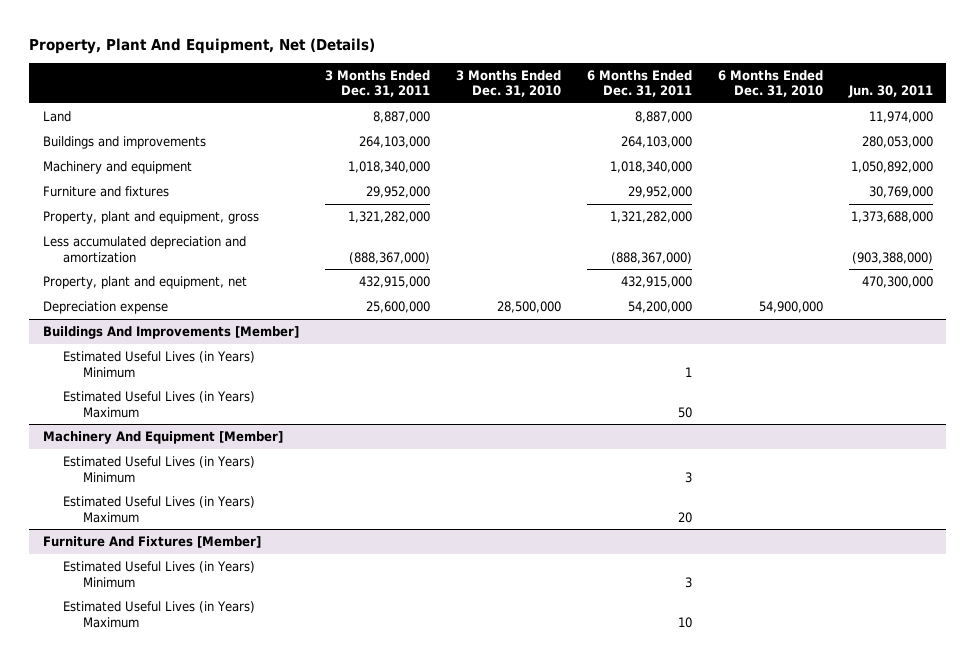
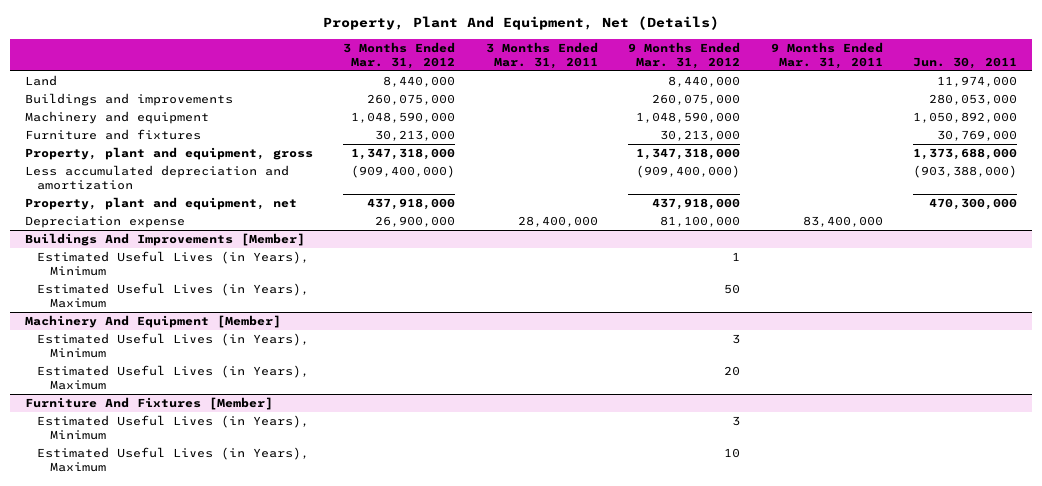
- | 3 Months Ended Dec. 31, 2011 | 3 Months Ended Dec. 31, 2010 | 6 Months Ended Dec. 31, 2011 | 6 Months Ended Dec. 31, 2010 | Jun. 30, 2011
+ | 3 Months Ended Mar. 31, 2012 | 3 Months Ended Mar. 31, 2011 | 9 Months Ended Mar. 31, 2012 | 9 Months Ended Mar. 31, 2011 | Jun. 30, 2011
@ Buildings And Improvements [Member]
- Estimated Useful Lives (in Years) Minimum | | | 1 | |
- Estimated Useful Lives (in Years) Maximum | | | 50 | |
+ Estimated Useful Lives (in Years), Minimum | | | 1 | |
+ Estimated Useful Lives (in Years), Maximum | | | 50 | |
@ Machinery And Equipment [Member]
- Estimated Useful Lives (in Years) Minimum | | | 3 | |
- Estimated Useful Lives (in Years) Maximum | | | 20 | |
+ Estimated Useful Lives (in Years), Minimum | | | 3 | |
+ Estimated Useful Lives (in Years), Maximum | | | 20 | |
@ Furniture And Fixtures [Member]
- Estimated Useful Lives (in Years) Minimum | | | 3 | |
- Estimated Useful Lives (in Years) Maximum | | | 10 | |
+ Estimated Useful Lives (in Years), Minimum | | | 3 | |
+ Estimated Useful Lives (in Years), Maximum | | | 10 | |

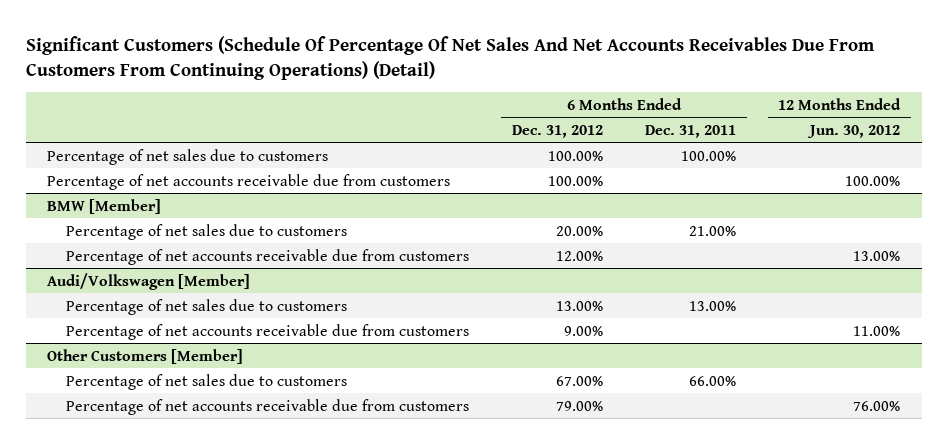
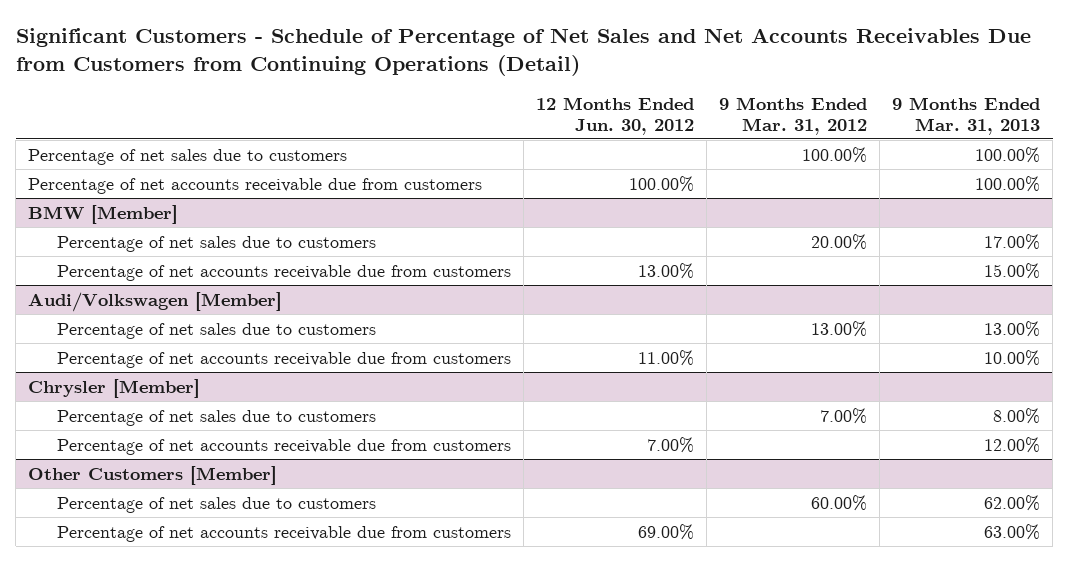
- Significant Customers (Schedule Of Percentage Of Net Sales And Net Accounts Receivables Due From Customers From Continuing Operations) (Detail)
+ Significant Customers - Schedule of Percentage of Net Sales and Net Accounts Receivables Due from Customers from Continuing Operations (Detail)
- | 6 Months Ended Dec. 31, 2012 | 6 Months Ended Dec. 31, 2011 | 12 Months Ended Jun. 30, 2012
+ | 12 Months Ended Jun. 30, 2012 | 9 Months Ended Mar. 31, 2012 | 9 Months Ended Mar. 31, 2013
+ Chrysler [Member]
+ Percentage of net sales due to customers | | 7.00% | 8.00%
+ Percentage of net accounts receivable due from customers | 7.00% | | 12.00%
@ Other Customers [Member]
- Percentage of net accounts receivable due from customers | 79.00% | | 76.00%
+ Percentage of net accounts receivable due from customers | 69.00% | | 63.00%

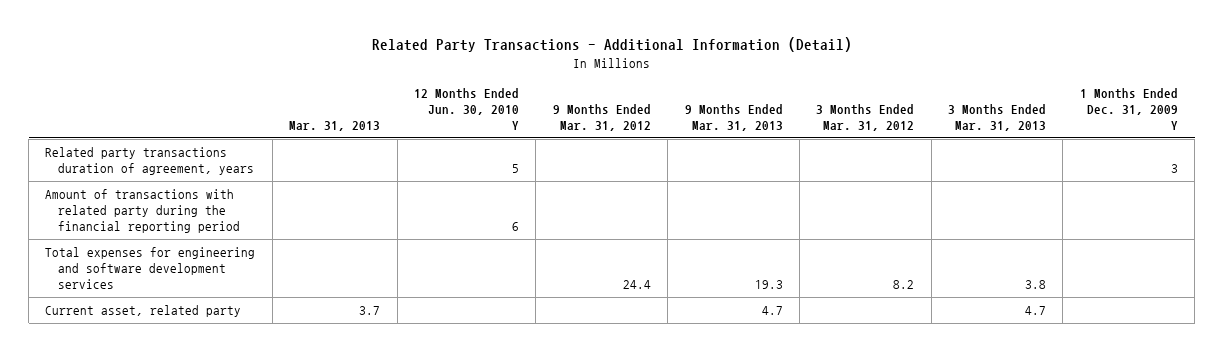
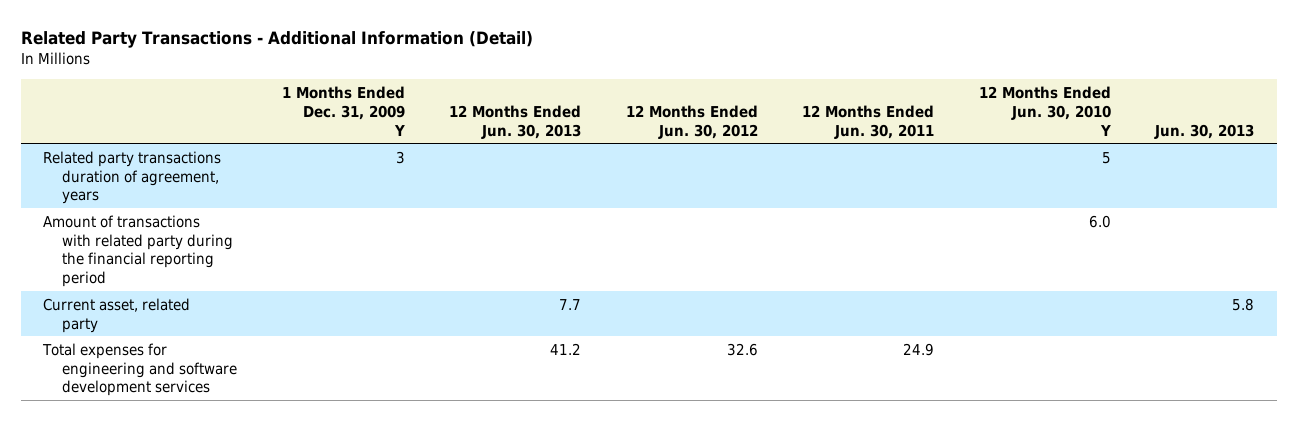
- | Mar. 31, 2013 | 12 Months Ended Jun. 30, 2010 Y | 9 Months Ended Mar. 31, 2012 | 9 Months Ended Mar. 31, 2013 | 3 Months Ended Mar. 31, 2012 | 3 Months Ended Mar. 31, 2013 | 1 Months Ended Dec. 31, 2009 Y
+ | 1 Months Ended Dec. 31, 2009 Y | 12 Months Ended Jun. 30, 2013 | 12 Months Ended Jun. 30, 2012 | 12 Months Ended Jun. 30, 2011 | 12 Months Ended Jun. 30, 2010 Y | Jun. 30, 2013
- Amount of transactions with related party during the financial reporting period | | 6 | | | | |
+ Amount of transactions with related party during the financial reporting period | | | | | 6.0 |
moved down: Total expenses for engineering and software development services | | 41.2 | 32.6 | 24.9 | |

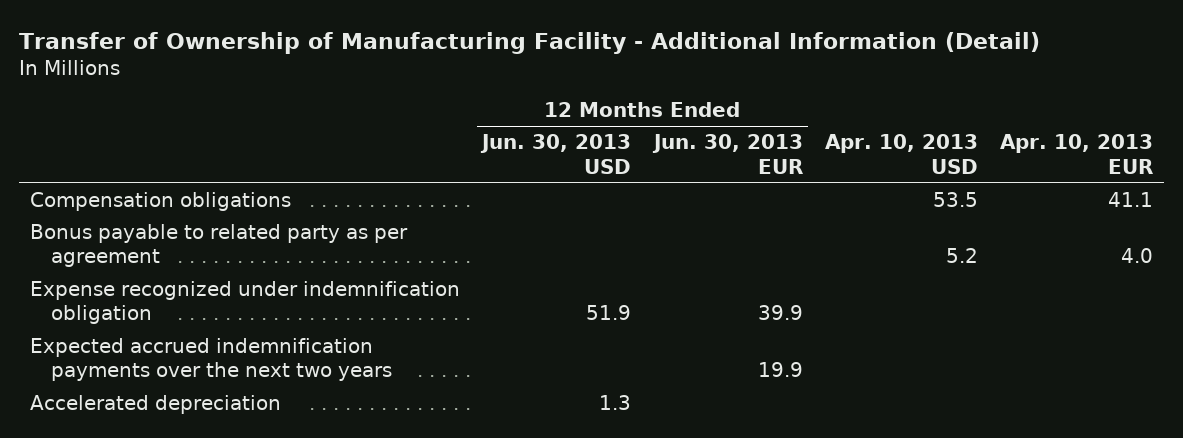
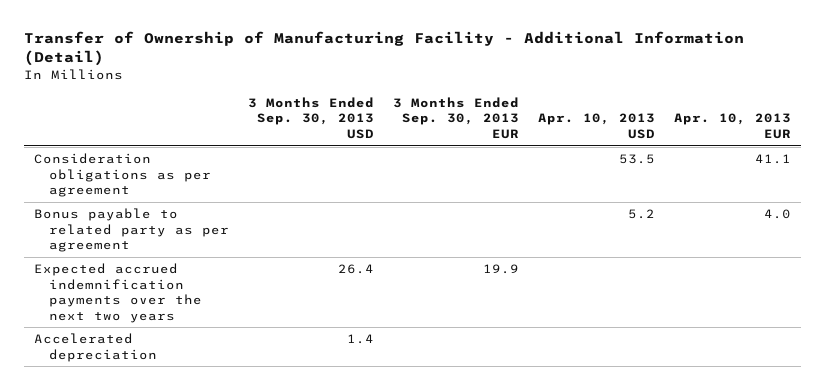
- | 12 Months Ended Jun. 30, 2013 USD | 12 Months Ended Jun. 30, 2013 EUR | Apr. 10, 2013 USD | Apr. 10, 2013 EUR
+ | 3 Months Ended Sep. 30, 2013 USD | 3 Months Ended Sep. 30, 2013 EUR | Apr. 10, 2013 USD | Apr. 10, 2013 EUR
- Compensation obligations | | | 53.5 | 41.1
+ Consideration obligations as per agreement | | | 53.5 | 41.1
- Expense recognized under indemnification obligation | 51.9 | 39.9 | |

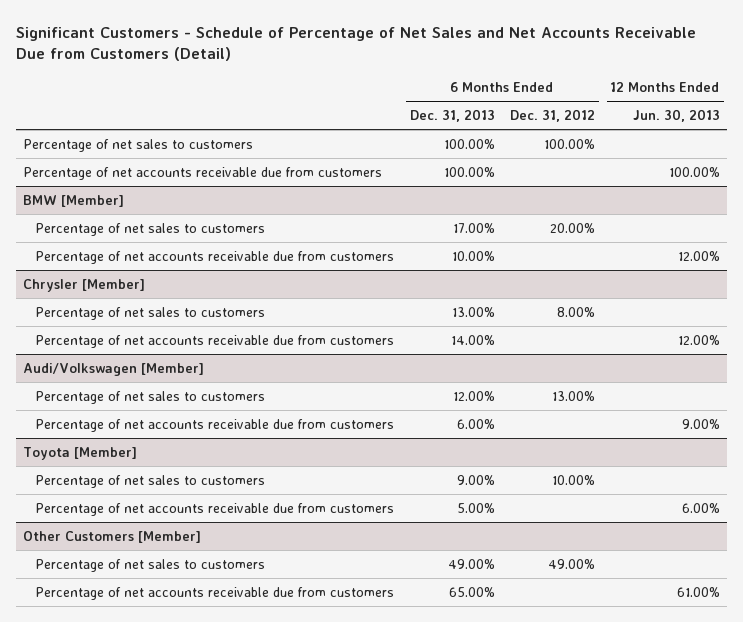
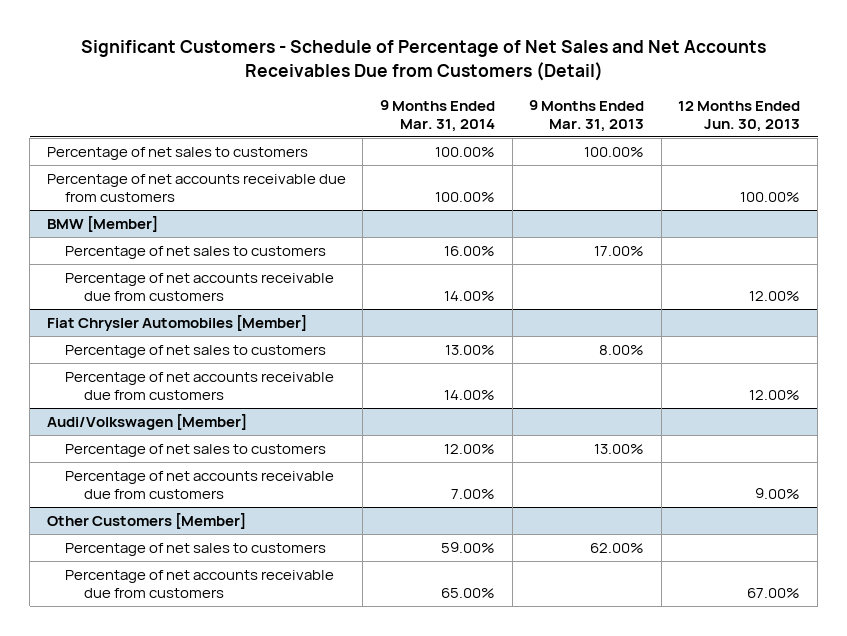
- Significant Customers - Schedule of Percentage of Net Sales and Net Accounts Receivable Due from Customers (Detail)
+ Significant Customers - Schedule of Percentage of Net Sales and Net Accounts Receivables Due from Customers (Detail)
- | 6 Months Ended Dec. 31, 2013 | 6 Months Ended Dec. 31, 2012 | 12 Months Ended Jun. 30, 2013
+ | 9 Months Ended Mar. 31, 2014 | 9 Months Ended Mar. 31, 2013 | 12 Months Ended Jun. 30, 2013
- Chrysler [Member]
+ Fiat Chrysler Automobiles [Member]
- Toyota [Member]
- Percentage of net sales to customers | 9.00% | 10.00% |
- Percentage of net accounts receivable due from customers | 5.00% | | 6.00%
@ Other Customers [Member]
- Percentage of net accounts receivable due from customers | 65.00% | | 61.00%
+ Percentage of net accounts receivable due from customers | 65.00% | | 67.00%

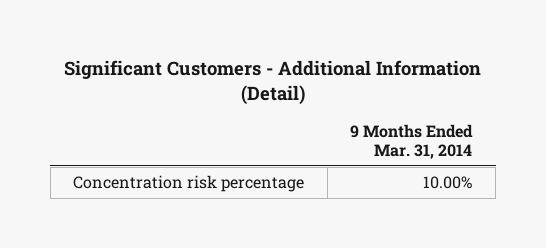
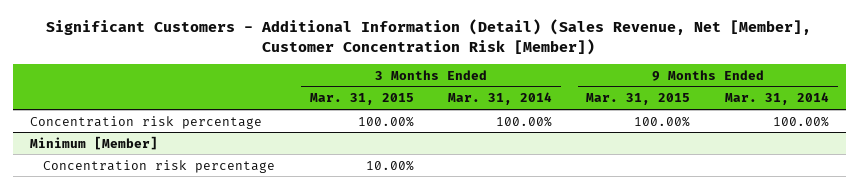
- Significant Customers - Additional Information (Detail)
+ Significant Customers - Additional Information (Detail) (Sales Revenue, Net [Member], Customer Concentration Risk [Member])
- | 9 Months Ended Mar. 31, 2014
+ | 3 Months Ended Mar. 31, 2015 | 3 Months Ended Mar. 31, 2014 | 9 Months Ended Mar. 31, 2015 | 9 Months Ended Mar. 31, 2014
- Concentration risk percentage | 10.00%
+ Concentration risk percentage | 100.00% | 100.00% | 100.00% | 100.00%
+ Minimum [Member]
+ Concentration risk percentage | 10.00% | | |

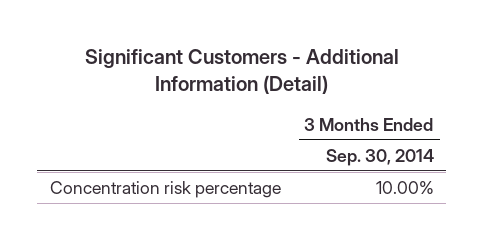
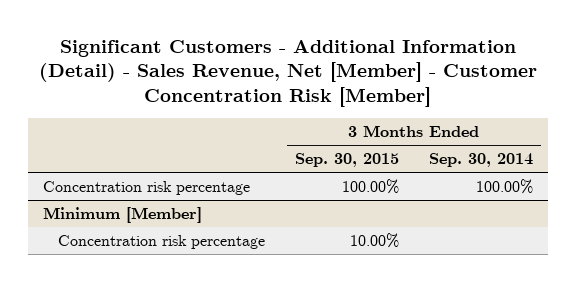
- Significant Customers - Additional Information (Detail)
+ Significant Customers - Additional Information (Detail) - Sales Revenue, Net [Member] - Customer Concentration Risk [Member]
- | 3 Months Ended Sep. 30, 2014
+ | 3 Months Ended Sep. 30, 2015 | 3 Months Ended Sep. 30, 2014
- Concentration risk percentage | 10.00%
+ Concentration risk percentage | 100.00% | 100.00%
+ Minimum [Member]
+ Concentration risk percentage | 10.00% |

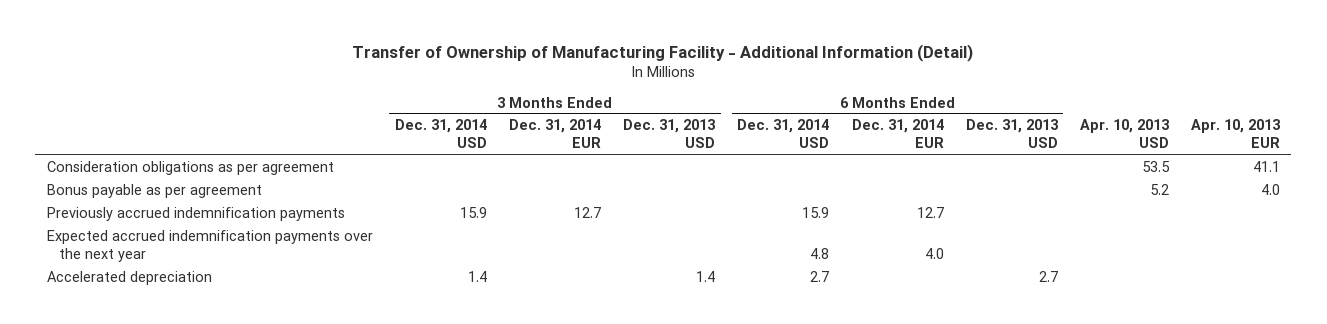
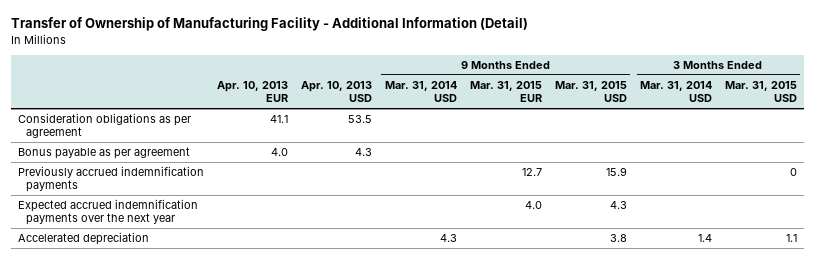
- | 3 Months Ended Dec. 31, 2014 USD | 3 Months Ended Dec. 31, 2014 EUR | 3 Months Ended Dec. 31, 2013 USD | 6 Months Ended Dec. 31, 2014 USD | 6 Months Ended Dec. 31, 2014 EUR | 6 Months Ended Dec. 31, 2013 USD | Apr. 10, 2013 USD | Apr. 10, 2013 EUR
+ | Apr. 10, 2013 EUR | Apr. 10, 2013 USD | 9 Months Ended Mar. 31, 2014 USD | 9 Months Ended Mar. 31, 2015 EUR | 9 Months Ended Mar. 31, 2015 USD | 3 Months Ended Mar. 31, 2014 USD | 3 Months Ended Mar. 31, 2015 USD
- Bonus payable as per agreement | | | | | | | 5.2 | 4.0
+ Bonus payable as per agreement | 4.0 | 4.3 | | | | |

